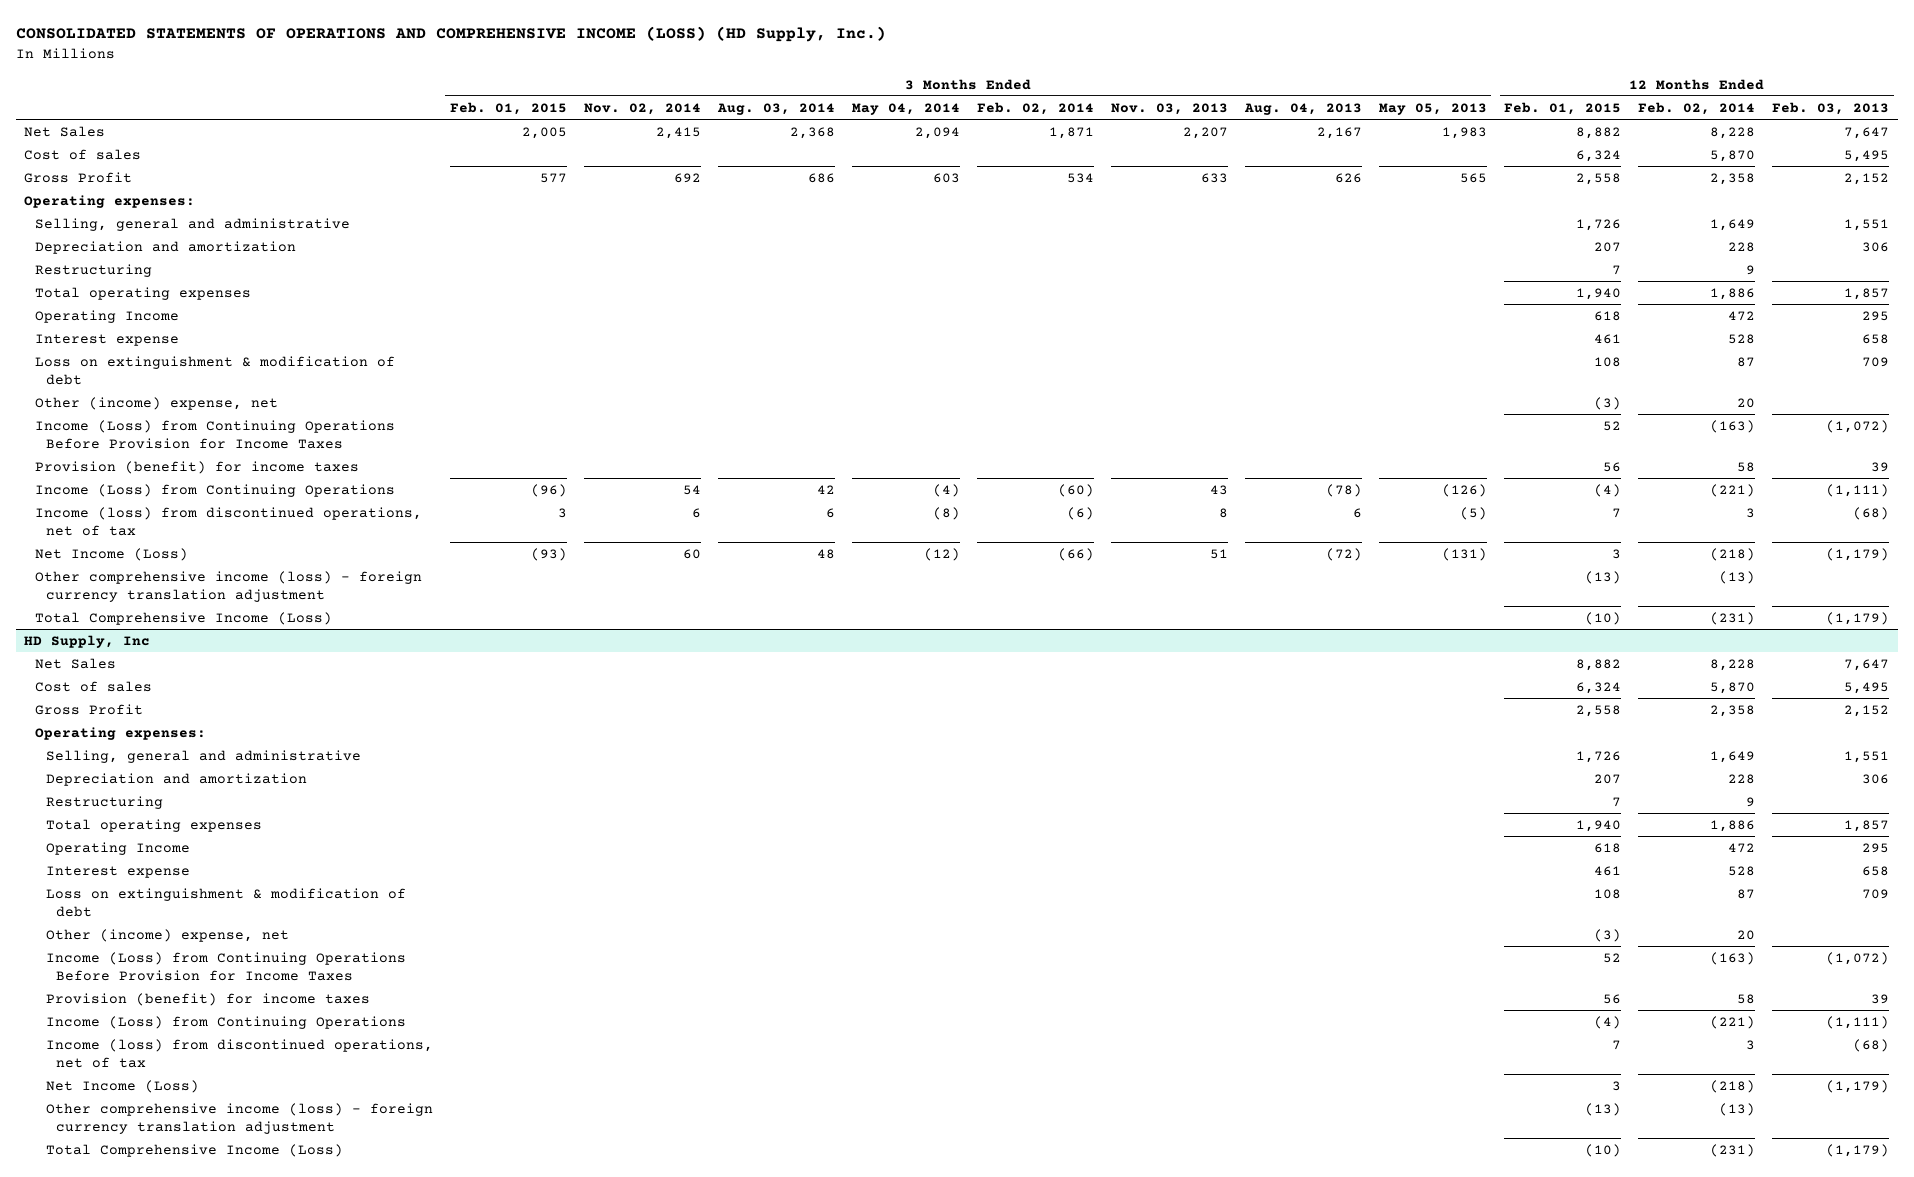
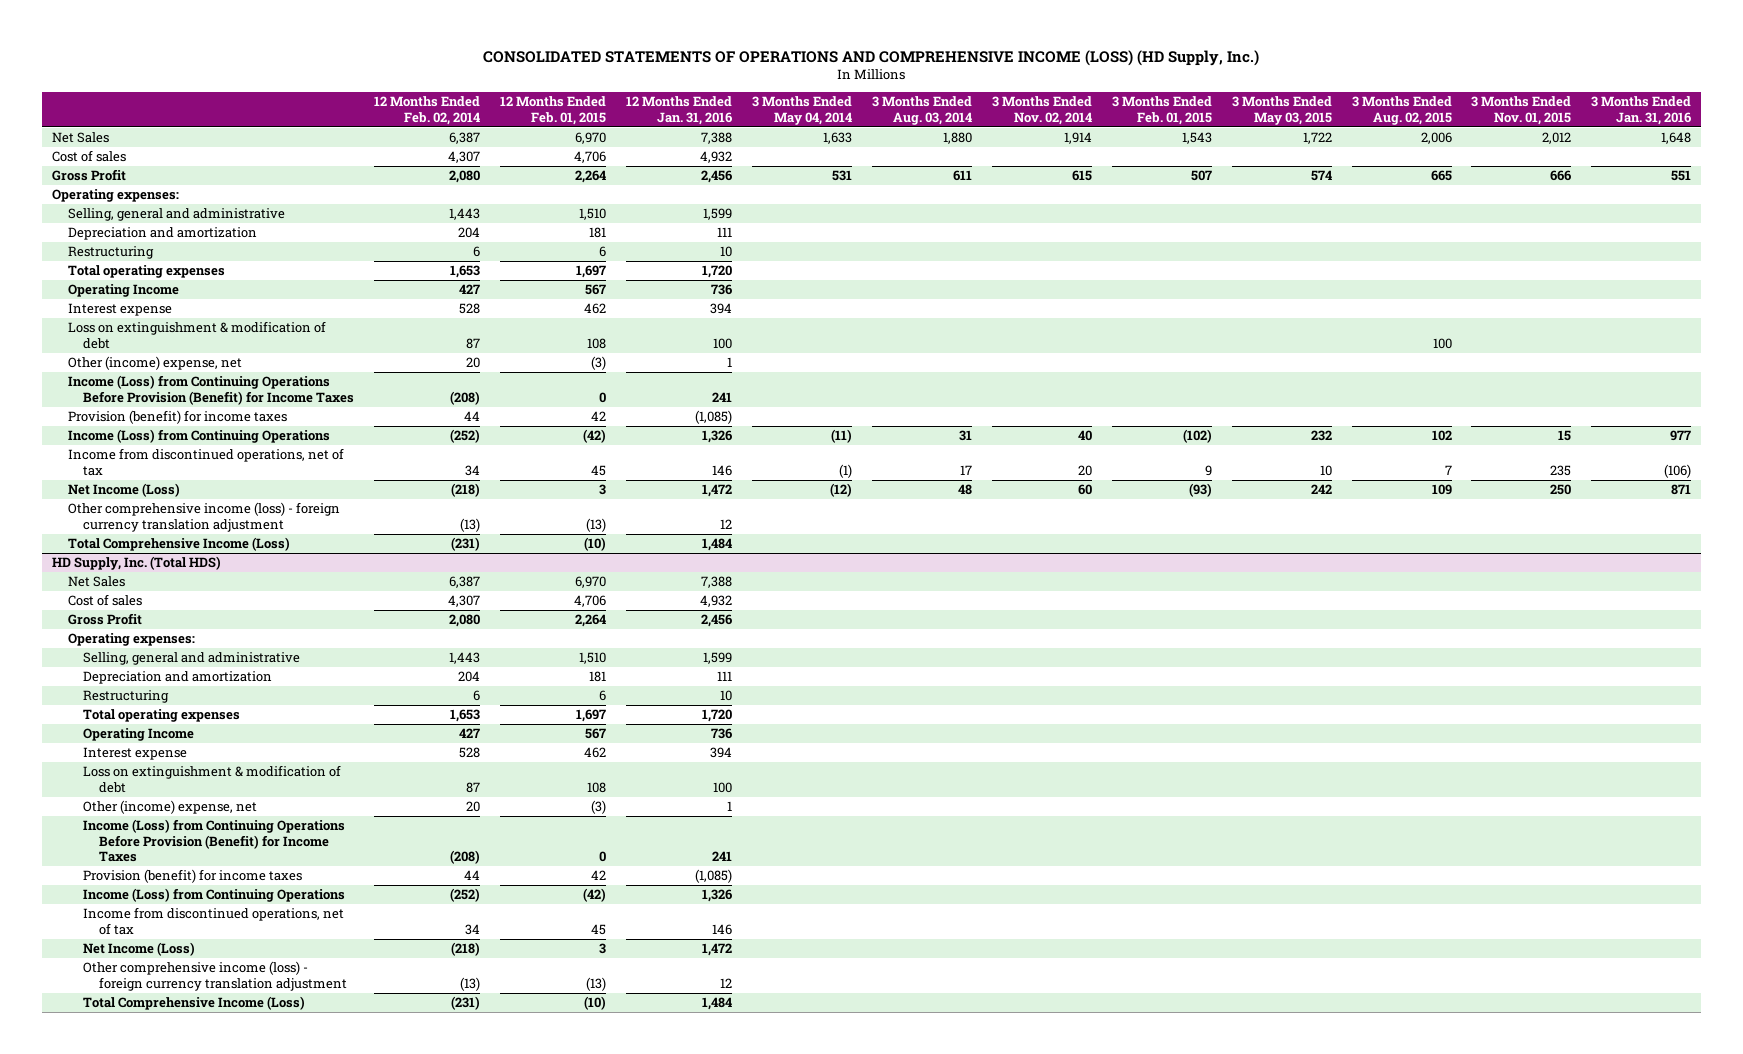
- | 3 Months Ended Feb. 01, 2015 | 3 Months Ended Nov. 02, 2014 | 3 Months Ended Aug. 03, 2014 | 3 Months Ended May 04, 2014 | 3 Months Ended Feb. 02, 2014 | 3 Months Ended Nov. 03, 2013 | 3 Months Ended Aug. 04, 2013 | 3 Months Ended May 05, 2013 | 12 Months Ended Feb. 01, 2015 | 12 Months Ended Feb. 02, 2014 | 12 Months Ended Feb. 03, 2013
+ | 12 Months Ended Feb. 02, 2014 | 12 Months Ended Feb. 01, 2015 | 12 Months Ended Jan. 31, 2016 | 3 Months Ended May 04, 2014 | 3 Months Ended Aug. 03, 2014 | 3 Months Ended Nov. 02, 2014 | 3 Months Ended Feb. 01, 2015 | 3 Months Ended May 03, 2015 | 3 Months Ended Aug. 02, 2015 | 3 Months Ended Nov. 01, 2015 | 3 Months Ended Jan. 31, 2016
- Net Sales | 2,005 | 2,415 | 2,368 | 2,094 | 1,871 | 2,207 | 2,167 | 1,983 | 8,882 | 8,228 | 7,647
- Cost of sales | | | | | | | | | 6,324 | 5,870 | 5,495
- Gross Profit | 577 | 692 | 686 | 603 | 534 | 633 | 626 | 565 | 2,558 | 2,358 | 2,152
+ Net Sales | 6,387 | 6,970 | 7,388 | 1,633 | 1,880 | 1,914 | 1,543 | 1,722 | 2,006 | 2,012 | 1,648
+ Cost of sales | 4,307 | 4,706 | 4,932 | | | | | | | |
+ Gross Profit | 2,080 | 2,264 | 2,456 | 531 | 611 | 615 | 507 | 574 | 665 | 666 | 551
- Selling, general and administrative | | | | | | | | | 1,726 | 1,649 | 1,551
- Depreciation and amortization | | | | | | | | | 207 | 228 | 306
- Restructuring | | | | | | | | | 7 | 9 |
- Total operating expenses | | | | | | | | | 1,940 | 1,886 | 1,857
- Operating Income | | | | | | | | | 618 | 472 | 295
- Interest expense | | | | | | | | | 461 | 528 | 658
+ Selling, general and administrative | 1,443 | 1,510 | 1,599 | | | | | | | |
+ Depreciation and amortization | 204 | 181 | 111 | | | | | | | |
+ Restructuring | 6 | 6 | 10 | | | | | | | |
+ Total operating expenses | 1,653 | 1,697 | 1,720 | | | | | | | |
+ Operating Income | 427 | 567 | 736 | | | | | | | |
+ Interest expense | 528 | 462 | 394 | | | | | | | |
- Income (Loss) from Continuing Operations Before Provision for Income Taxes | | | | | | | | | 52 | (163) | (1,072)
- Provision (benefit) for income taxes | | | | | | | | | 56 | 58 | 39
- Income (Loss) from Continuing Operations | (96) | 54 | 42 | (4) | (60) | 43 | (78) | (126) | (4) | (221) | (1,111)
- Income (loss) from discontinued operations, net of tax | 3 | 6 | 6 | (8) | (6) | 8 | 6 | (5) | 7 | 3 | (68)
+ Income (Loss) from Continuing Operations Before Provision (Benefit) for Income Taxes | (208) | 0 | 241 | | | | | | | |
+ Provision (benefit) for income taxes | 44 | 42 | (1,085) | | | | | | | |
+ Income (Loss) from Continuing Operations | (252) | (42) | 1,326 | (11) | 31 | 40 | (102) | 232 | 102 | 15 | 977
+ Income from discontinued operations, net of tax | 34 | 45 | 146 | (1) | 17 | 20 | 9 | 10 | 7 | 235 | (106)
- HD Supply, Inc
- Net Sales | | | | | | | | | 8,882 | 8,228 | 7,647
- Cost of sales | | | | | | | | | 6,324 | 5,870 | 5,495
- Gross Profit | | | | | | | | | 2,558 | 2,358 | 2,152
+ HD Supply, Inc. (Total HDS)
+ Net Sales | 6,387 | 6,970 | 7,388 | | | | | | | |
+ Cost of sales | 4,307 | 4,706 | 4,932 | | | | | | | |
+ Gross Profit | 2,080 | 2,264 | 2,456 | | | | | | | |
- Selling, general and administrative | | | | | | | | | 1,726 | 1,649 | 1,551
- Depreciation and amortization | | | | | | | | | 207 | 228 | 306
- Restructuring | | | | | | | | | 7 | 9 |
- Total operating expenses | | | | | | | | | 1,940 | 1,886 | 1,857
- Operating Income | | | | | | | | | 618 | 472 | 295
- Interest expense | | | | | | | | | 461 | 528 | 658
+ Selling, general and administrative | 1,443 | 1,510 | 1,599 | | | | | | | |
+ Depreciation and amortization | 204 | 181 | 111 | | | | | | | |
+ Restructuring | 6 | 6 | 10 | | | | | | | |
+ Total operating expenses | 1,653 | 1,697 | 1,720 | | | | | | | |
+ Operating Income | 427 | 567 | 736 | | | | | | | |
+ Interest expense | 528 | 462 | 394 | | | | | | | |
- Income (Loss) from Continuing Operations Before Provision for Income Taxes | | | | | | | | | 52 | (163) | (1,072)
- Provision (benefit) for income taxes | | | | | | | | | 56 | 58 | 39
- Income (Loss) from Continuing Operations | | | | | | | | | (4) | (221) | (1,111)
- Income (loss) from discontinued operations, net of tax | | | | | | | | | 7 | 3 | (68)
+ Income (Loss) from Continuing Operations Before Provision (Benefit) for Income Taxes | (208) | 0 | 241 | | | | | | | |
+ Provision (benefit) for income taxes | 44 | 42 | (1,085) | | | | | | | |
+ Income (Loss) from Continuing Operations | (252) | (42) | 1,326 | | | | | | | |
+ Income from discontinued operations, net of tax | 34 | 45 | 146 | | | | | | | |

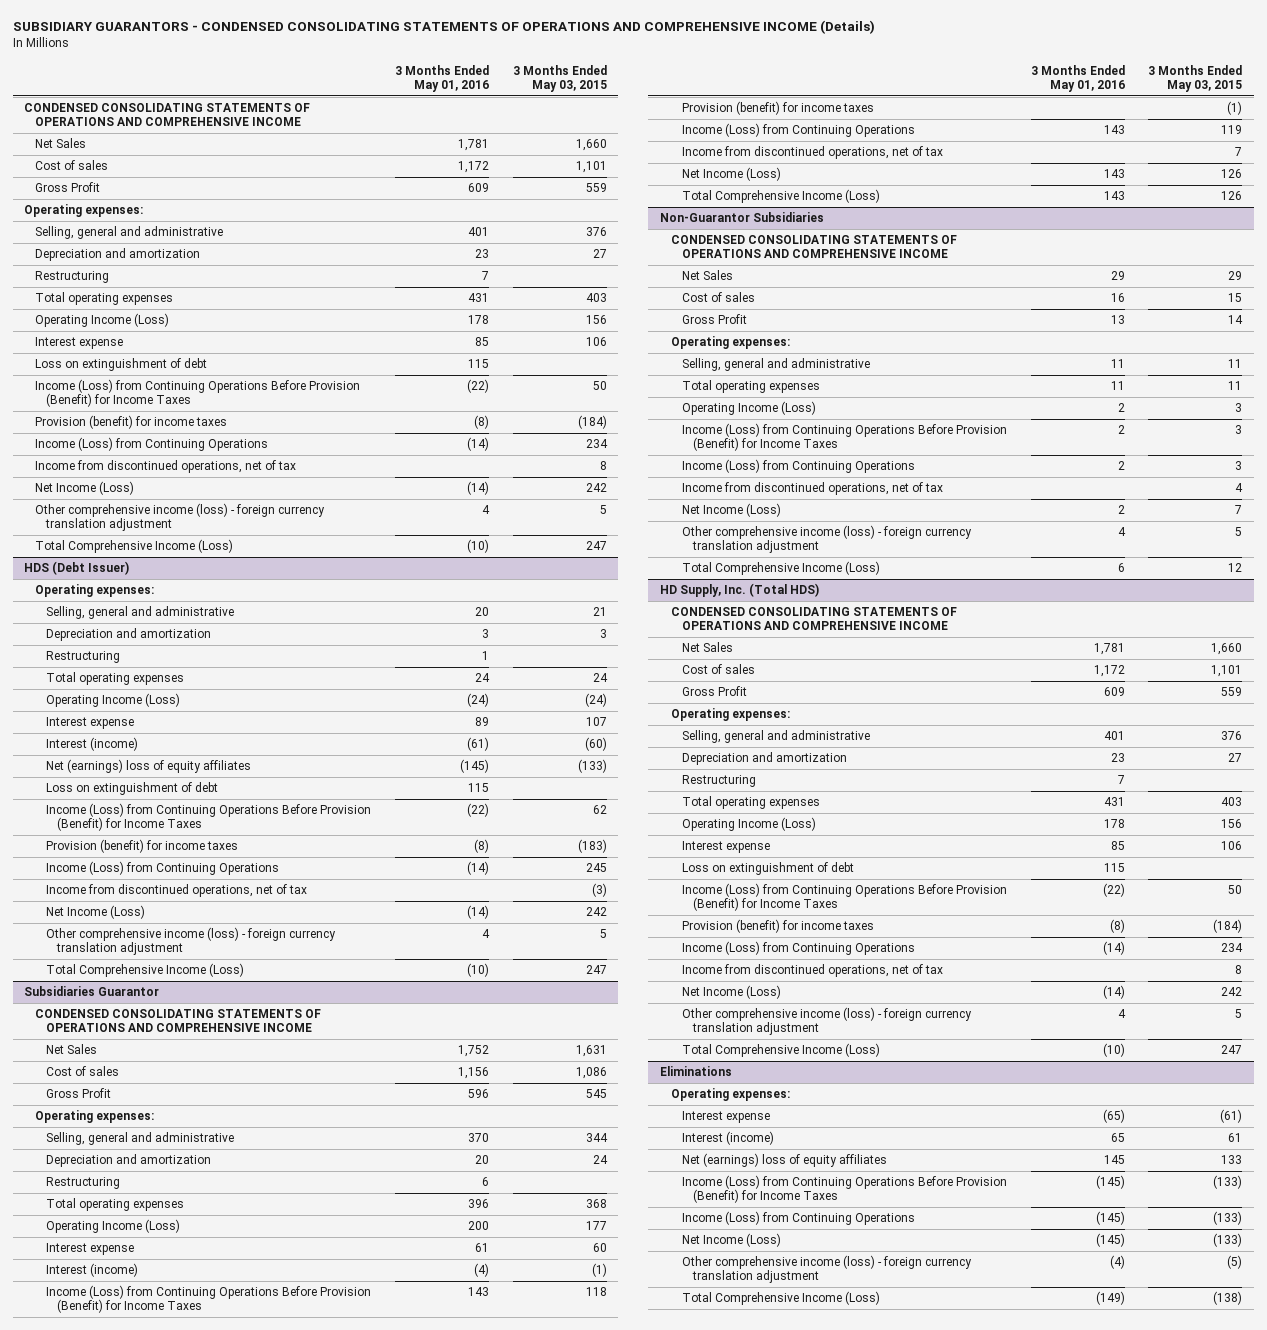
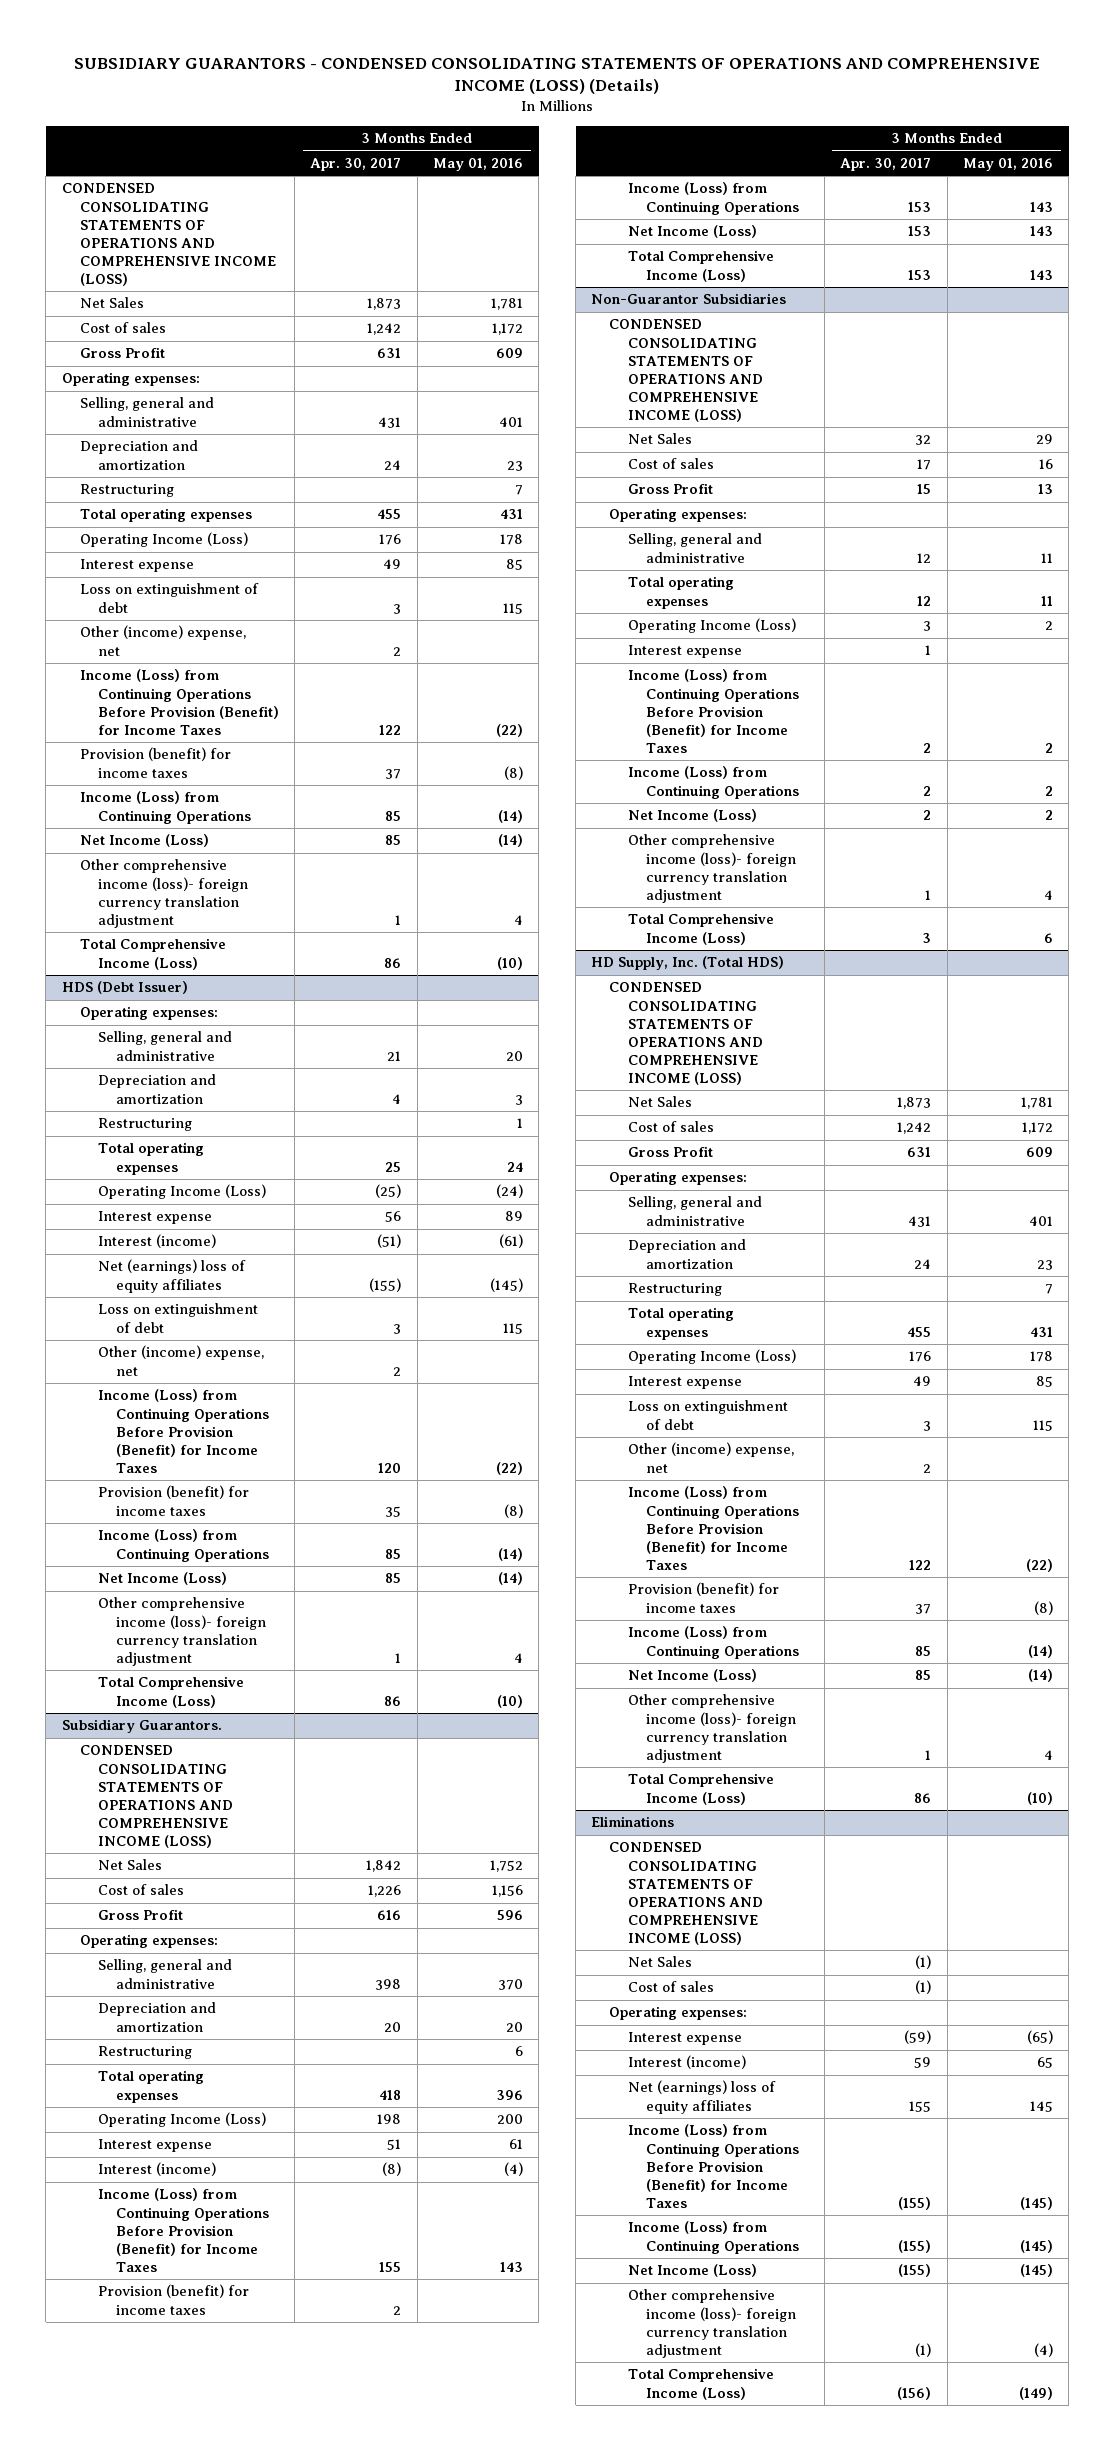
- SUBSIDIARY GUARANTORS - CONDENSED CONSOLIDATING STATEMENTS OF OPERATIONS AND COMPREHENSIVE INCOME (Details)
+ SUBSIDIARY GUARANTORS - CONDENSED CONSOLIDATING STATEMENTS OF OPERATIONS AND COMPREHENSIVE INCOME (LOSS) (Details)
- | 3 Months Ended May 01, 2016 | 3 Months Ended May 03, 2015
+ | 3 Months Ended Apr. 30, 2017 | 3 Months Ended May 01, 2016
- CONDENSED CONSOLIDATING STATEMENTS OF OPERATIONS AND COMPREHENSIVE INCOME
+ CONDENSED CONSOLIDATING STATEMENTS OF OPERATIONS AND COMPREHENSIVE INCOME (LOSS)
+ Other (income) expense, net | 2 |
- Income from discontinued operations, net of tax | | 8
- Other comprehensive income (loss) - foreign currency translation adjustment | 4 | 5
+ Other comprehensive income (loss)- foreign currency translation adjustment | 1 | 4
@ HDS (Debt Issuer)
+ Other (income) expense, net | 2 |
- Income from discontinued operations, net of tax | | (3)
- Other comprehensive income (loss) - foreign currency translation adjustment | 4 | 5
+ Other comprehensive income (loss)- foreign currency translation adjustment | 1 | 4
- Subsidiaries Guarantor
- CONDENSED CONSOLIDATING STATEMENTS OF OPERATIONS AND COMPREHENSIVE INCOME
+ Subsidiary Guarantors.
+ CONDENSED CONSOLIDATING STATEMENTS OF OPERATIONS AND COMPREHENSIVE INCOME (LOSS)
- Income from discontinued operations, net of tax | | 7
@ Non-Guarantor Subsidiaries
- CONDENSED CONSOLIDATING STATEMENTS OF OPERATIONS AND COMPREHENSIVE INCOME
+ CONDENSED CONSOLIDATING STATEMENTS OF OPERATIONS AND COMPREHENSIVE INCOME (LOSS)
+ Interest expense | 1 |
- Income from discontinued operations, net of tax | | 4
- Other comprehensive income (loss) - foreign currency translation adjustment | 4 | 5
+ Other comprehensive income (loss)- foreign currency translation adjustment | 1 | 4
@ HD Supply, Inc. (Total HDS)
- CONDENSED CONSOLIDATING STATEMENTS OF OPERATIONS AND COMPREHENSIVE INCOME
+ CONDENSED CONSOLIDATING STATEMENTS OF OPERATIONS AND COMPREHENSIVE INCOME (LOSS)
+ Other (income) expense, net | 2 |
- Income from discontinued operations, net of tax | | 8
- Other comprehensive income (loss) - foreign currency translation adjustment | 4 | 5
+ Other comprehensive income (loss)- foreign currency translation adjustment | 1 | 4
@ Eliminations
+ CONDENSED CONSOLIDATING STATEMENTS OF OPERATIONS AND COMPREHENSIVE INCOME (LOSS)
+ Net Sales | (1) |
+ Cost of sales | (1) |
- Other comprehensive income (loss) - foreign currency translation adjustment | (4) | (5)
+ Other comprehensive income (loss)- foreign currency translation adjustment | (1) | (4)

